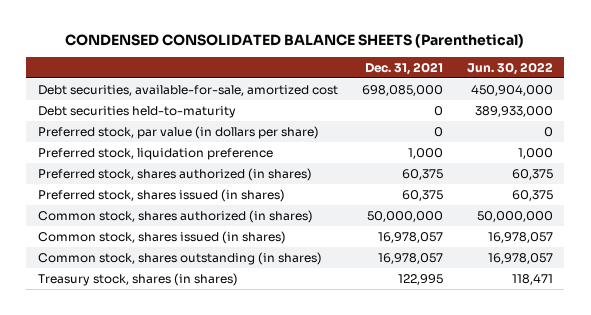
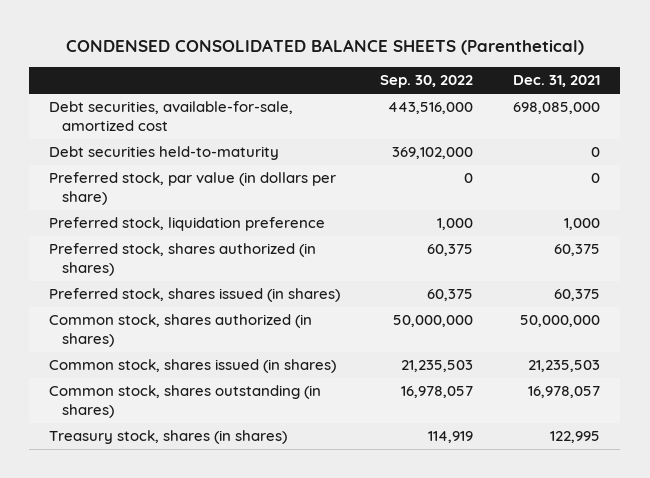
- | Dec. 31, 2021 | Jun. 30, 2022
+ | Sep. 30, 2022 | Dec. 31, 2021
- Common stock, shares issued (in shares) | 16,978,057 | 16,978,057
+ Common stock, shares issued (in shares) | 21,235,503 | 21,235,503

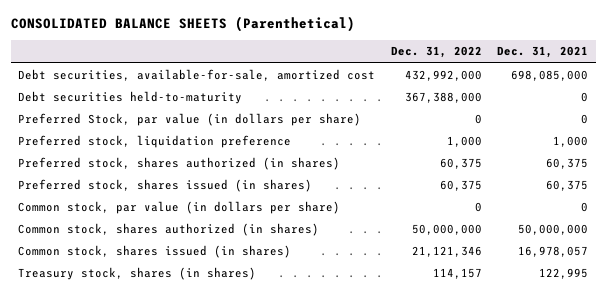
- CONDENSED CONSOLIDATED BALANCE SHEETS (Parenthetical)
+ CONSOLIDATED BALANCE SHEETS (Parenthetical)
- | Sep. 30, 2022 | Dec. 31, 2021
+ | Dec. 31, 2022 | Dec. 31, 2021
- Preferred stock, par value (in dollars per share) | 0 | 0
+ Preferred Stock, par value (in dollars per share) | 0 | 0
+ Common stock, par value (in dollars per share) | 0 | 0
- Common stock, shares issued (in shares) | 21,235,503 | 21,235,503
- Common stock, shares outstanding (in shares) | 16,978,057 | 16,978,057
+ Common stock, shares issued (in shares) | 21,121,346 | 16,978,057

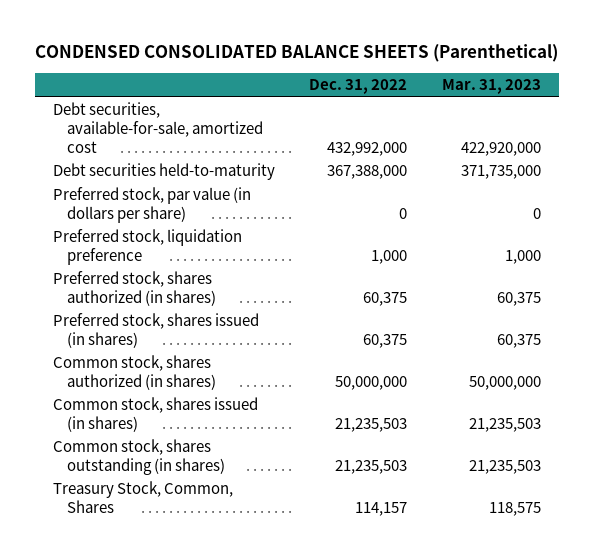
- CONSOLIDATED BALANCE SHEETS (Parenthetical)
+ CONDENSED CONSOLIDATED BALANCE SHEETS (Parenthetical)
- | Dec. 31, 2022 | Dec. 31, 2021
+ | Dec. 31, 2022 | Mar. 31, 2023
- Preferred Stock, par value (in dollars per share) | 0 | 0
+ Preferred stock, par value (in dollars per share) | 0 | 0
- Common stock, par value (in dollars per share) | 0 | 0
- Common stock, shares issued (in shares) | 21,121,346 | 16,978,057
- Treasury stock, shares (in shares) | 114,157 | 122,995
+ Common stock, shares issued (in shares) | 21,235,503 | 21,235,503
+ Common stock, shares outstanding (in shares) | 21,235,503 | 21,235,503
+ Treasury Stock, Common, Shares | 114,157 | 118,575

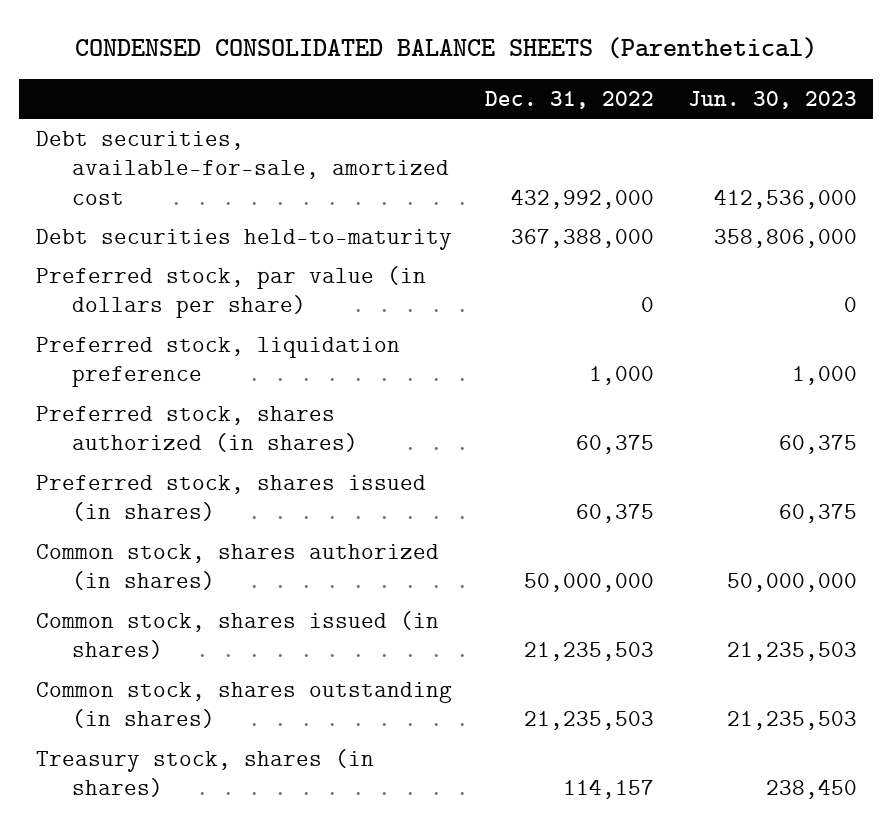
- | Dec. 31, 2022 | Mar. 31, 2023
+ | Dec. 31, 2022 | Jun. 30, 2023
- Treasury Stock, Common, Shares | 114,157 | 118,575
+ Treasury stock, shares (in shares) | 114,157 | 238,450

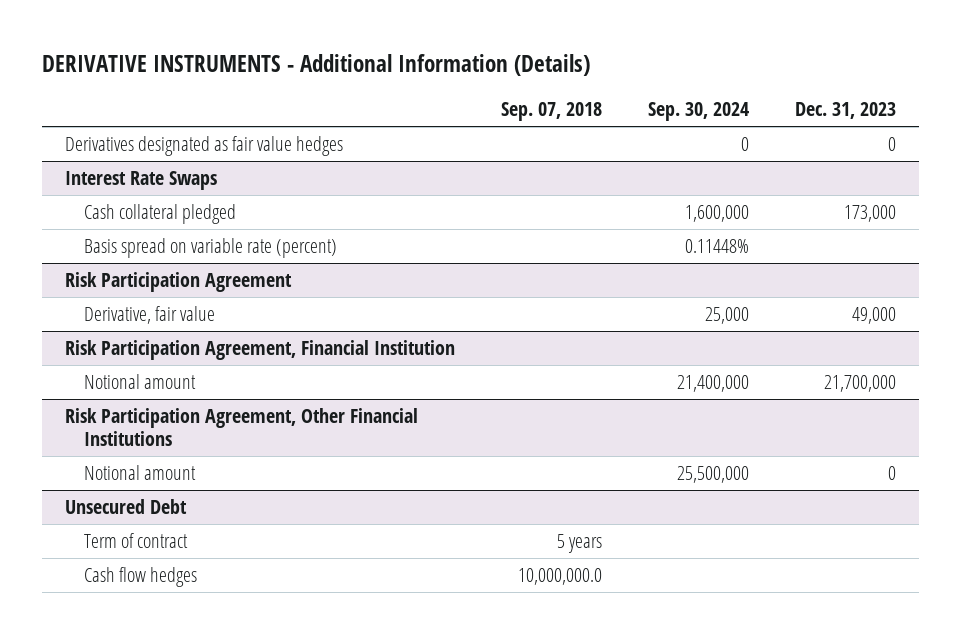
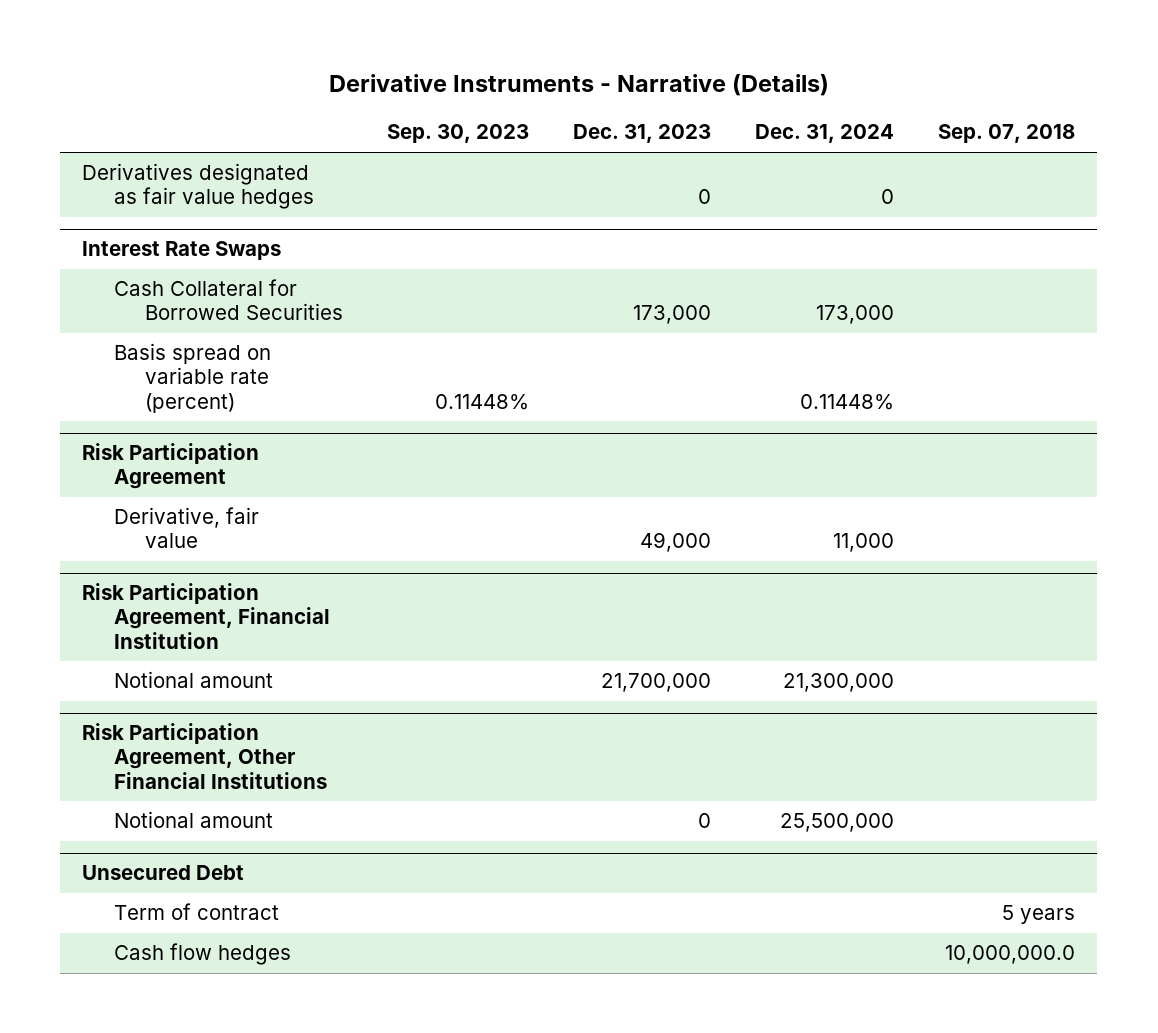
- DERIVATIVE INSTRUMENTS - Additional Information (Details)
+ Derivative Instruments - Narrative (Details)
- | Sep. 07, 2018 | Sep. 30, 2024 | Dec. 31, 2023
+ | Sep. 30, 2023 | Dec. 31, 2023 | Dec. 31, 2024 | Sep. 07, 2018
@ Interest Rate Swaps
- Cash collateral pledged | | 1,600,000 | 173,000
+ Cash Collateral for Borrowed Securities | | 173,000 | 173,000 |

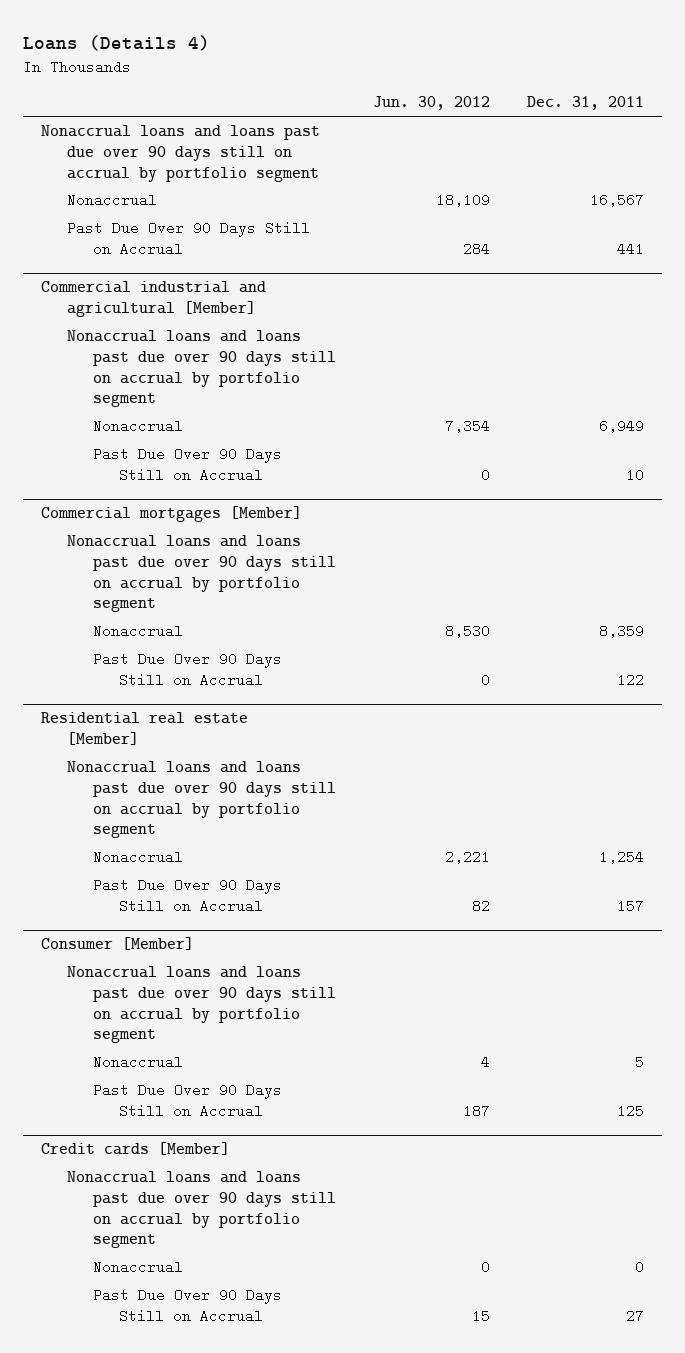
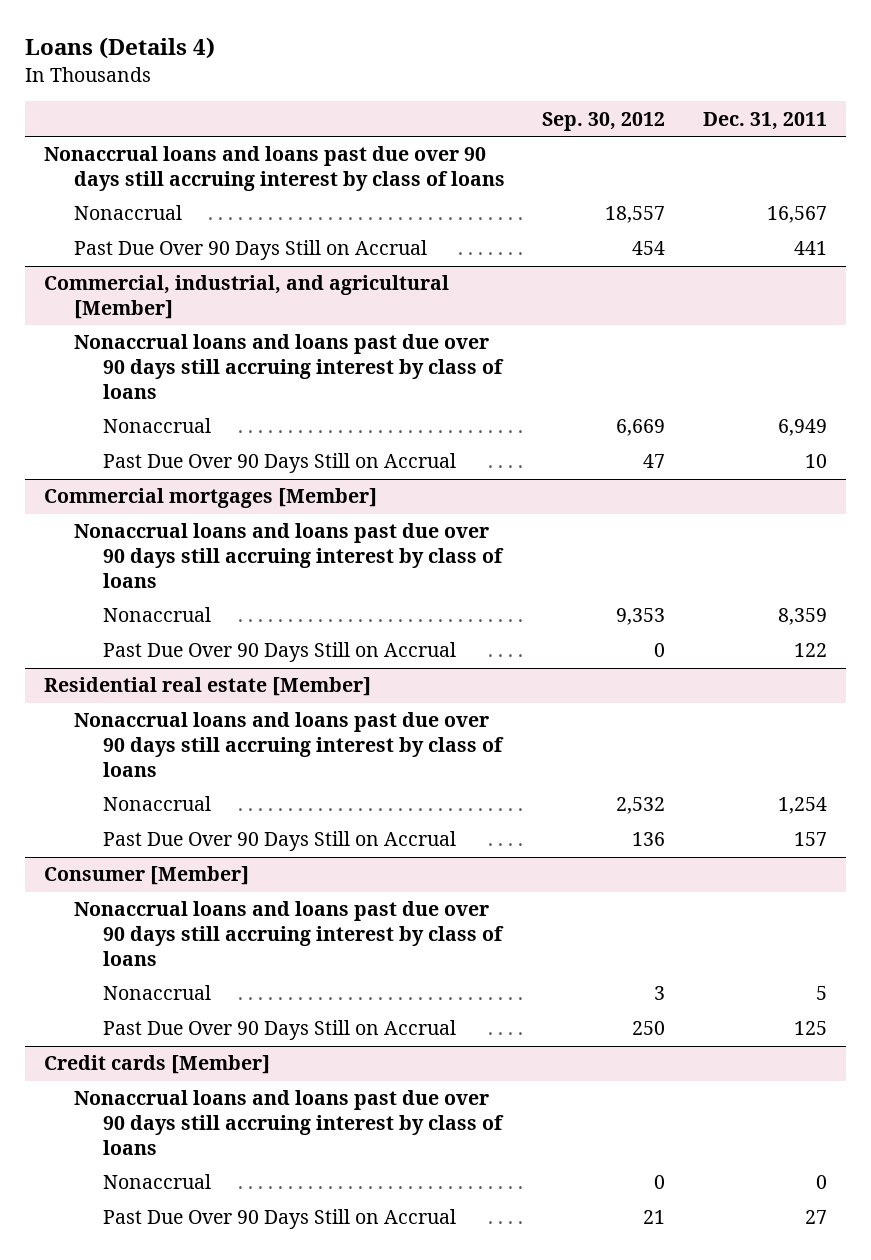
- | Jun. 30, 2012 | Dec. 31, 2011
+ | Sep. 30, 2012 | Dec. 31, 2011
- Nonaccrual loans and loans past due over 90 days still on accrual by portfolio segment
+ Nonaccrual loans and loans past due over 90 days still accruing interest by class of loans
- Commercial industrial and agricultural [Member]
- Nonaccrual loans and loans past due over 90 days still on accrual by portfolio segment
+ Commercial, industrial, and agricultural [Member]
+ Nonaccrual loans and loans past due over 90 days still accruing interest by class of loans
@ Commercial mortgages [Member]
- Nonaccrual loans and loans past due over 90 days still on accrual by portfolio segment
+ Nonaccrual loans and loans past due over 90 days still accruing interest by class of loans
@ Residential real estate [Member]
- Nonaccrual loans and loans past due over 90 days still on accrual by portfolio segment
+ Nonaccrual loans and loans past due over 90 days still accruing interest by class of loans
@ Consumer [Member]
- Nonaccrual loans and loans past due over 90 days still on accrual by portfolio segment
+ Nonaccrual loans and loans past due over 90 days still accruing interest by class of loans
@ Credit cards [Member]
- Nonaccrual loans and loans past due over 90 days still on accrual by portfolio segment
+ Nonaccrual loans and loans past due over 90 days still accruing interest by class of loans

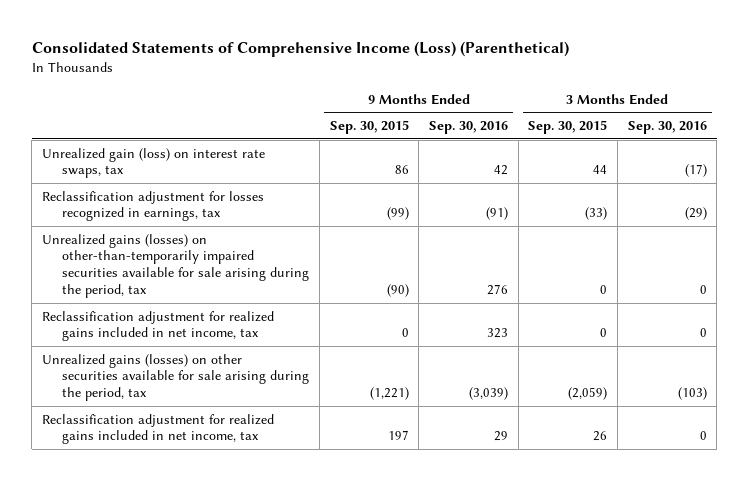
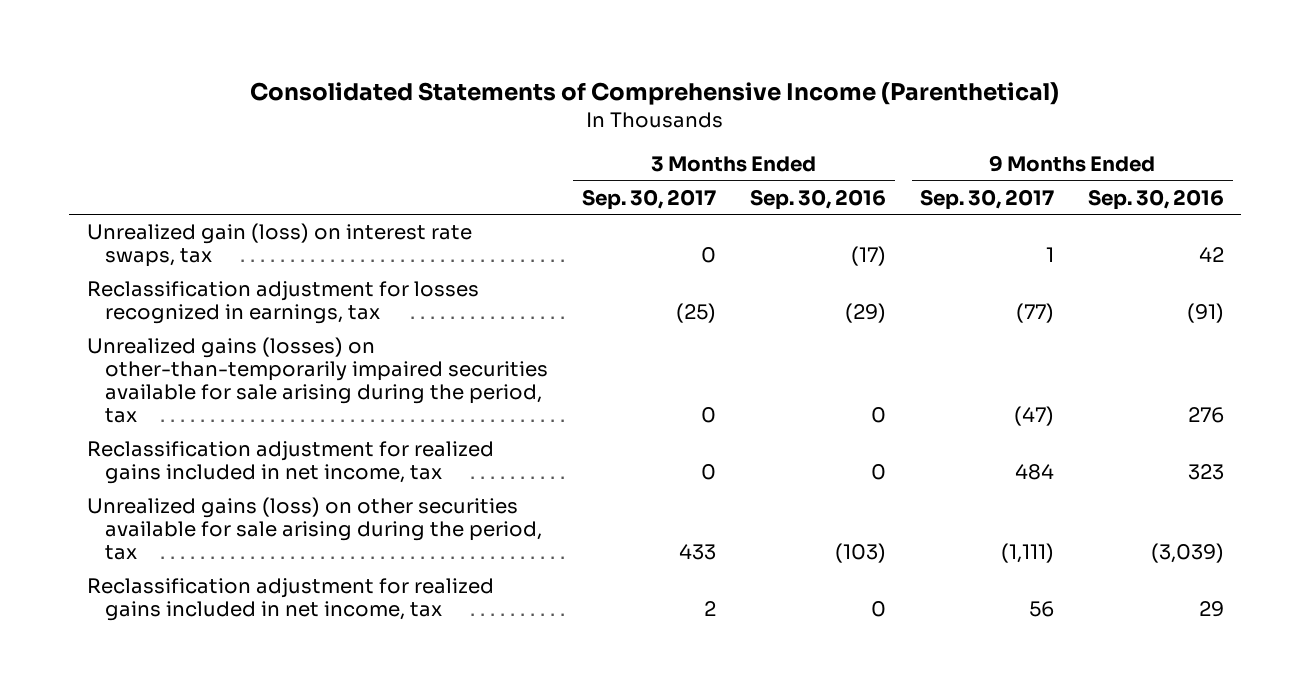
- Consolidated Statements of Comprehensive Income (Loss) (Parenthetical)
+ Consolidated Statements of Comprehensive Income (Parenthetical)
- | 9 Months Ended Sep. 30, 2015 | 9 Months Ended Sep. 30, 2016 | 3 Months Ended Sep. 30, 2015 | 3 Months Ended Sep. 30, 2016
+ | 3 Months Ended Sep. 30, 2017 | 3 Months Ended Sep. 30, 2016 | 9 Months Ended Sep. 30, 2017 | 9 Months Ended Sep. 30, 2016
- Unrealized gains (losses) on other securities available for sale arising during the period, tax | (1,221) | (3,039) | (2,059) | (103)
+ Unrealized gains (loss) on other securities available for sale arising during the period, tax | 433 | (103) | (1,111) | (3,039)

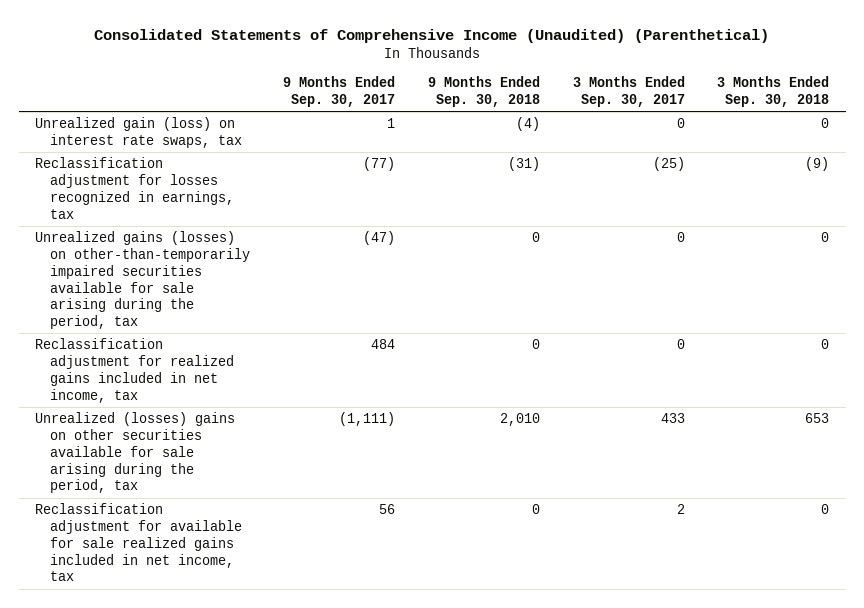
- Consolidated Statements of Comprehensive Income (Parenthetical)
+ Consolidated Statements of Comprehensive Income (Unaudited) (Parenthetical)
- | 3 Months Ended Sep. 30, 2017 | 3 Months Ended Sep. 30, 2016 | 9 Months Ended Sep. 30, 2017 | 9 Months Ended Sep. 30, 2016
+ | 9 Months Ended Sep. 30, 2017 | 9 Months Ended Sep. 30, 2018 | 3 Months Ended Sep. 30, 2017 | 3 Months Ended Sep. 30, 2018
- Unrealized gains (loss) on other securities available for sale arising during the period, tax | 433 | (103) | (1,111) | (3,039)
- Reclassification adjustment for realized gains included in net income, tax | 2 | 0 | 56 | 29
+ Unrealized (losses) gains on other securities available for sale arising during the period, tax | (1,111) | 2,010 | 433 | 653
+ Reclassification adjustment for available for sale realized gains included in net income, tax | 56 | 0 | 2 | 0

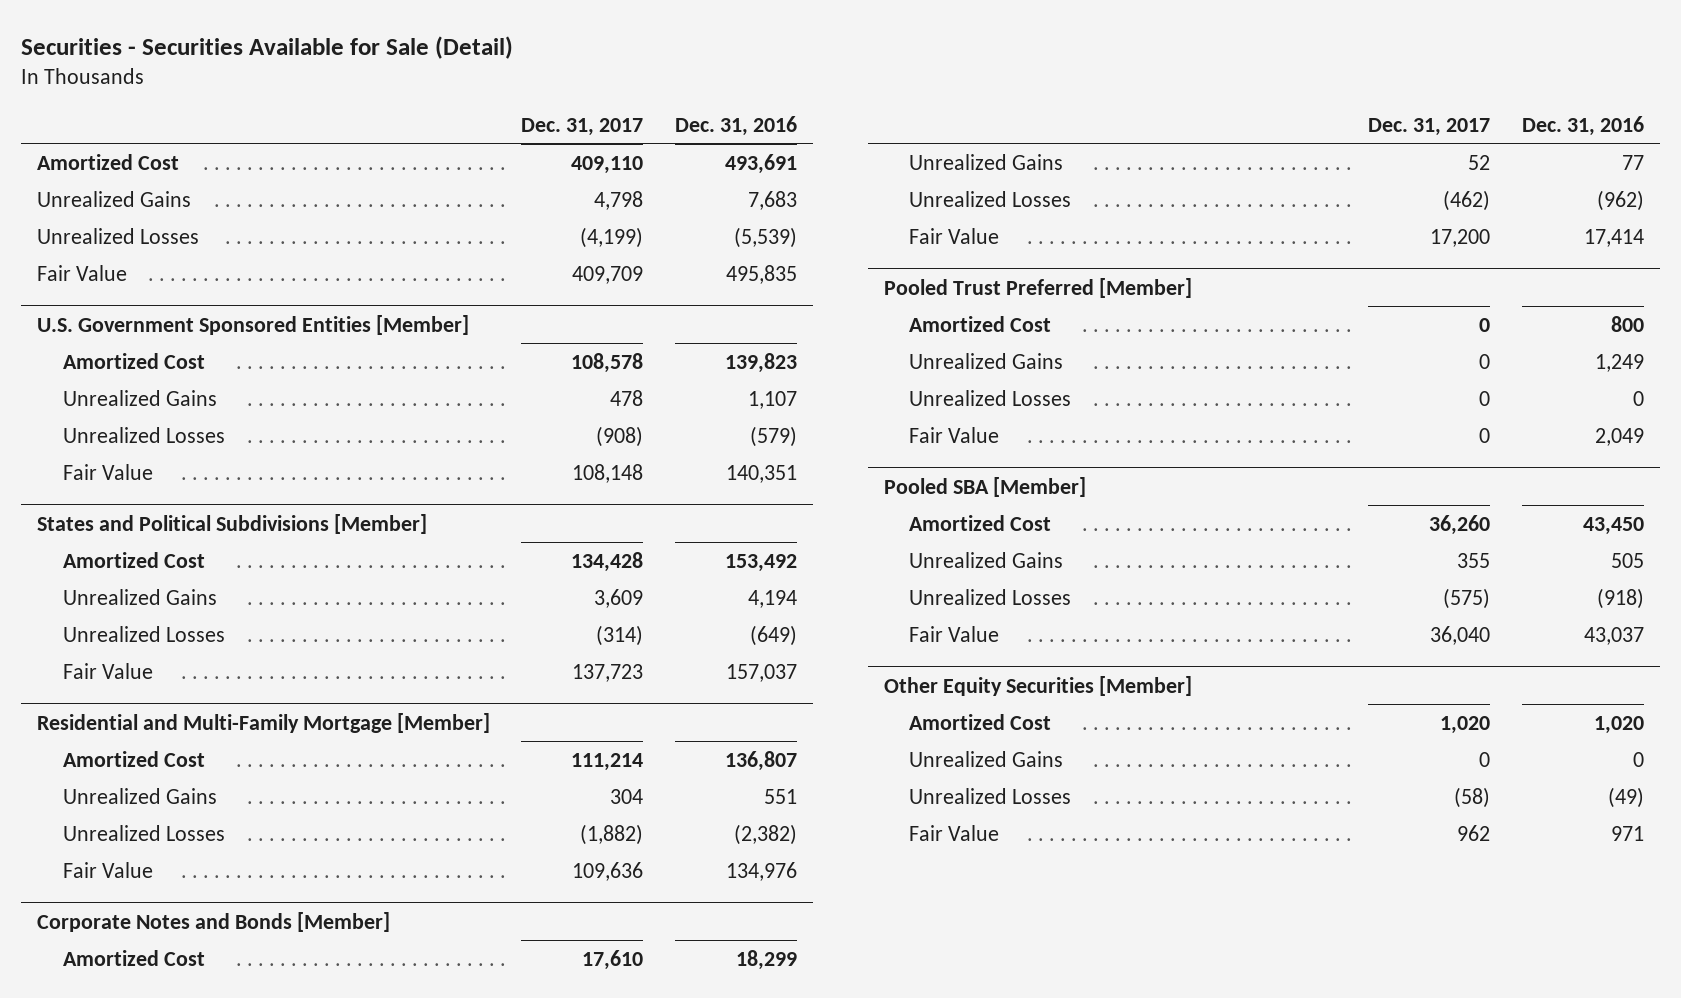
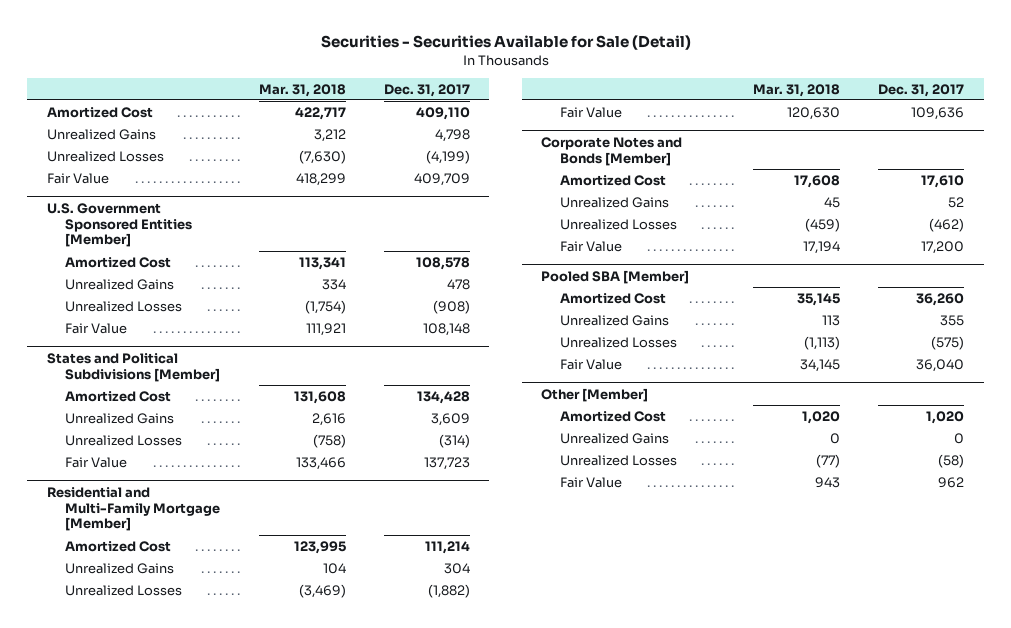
- | Dec. 31, 2017 | Dec. 31, 2016
+ | Mar. 31, 2018 | Dec. 31, 2017
- Pooled Trust Preferred [Member]
- Amortized Cost | 0 | 800
- Unrealized Gains | 0 | 1,249
- Unrealized Losses | 0 | 0
- Fair Value | 0 | 2,049
- Other Equity Securities [Member]
+ Other [Member]

